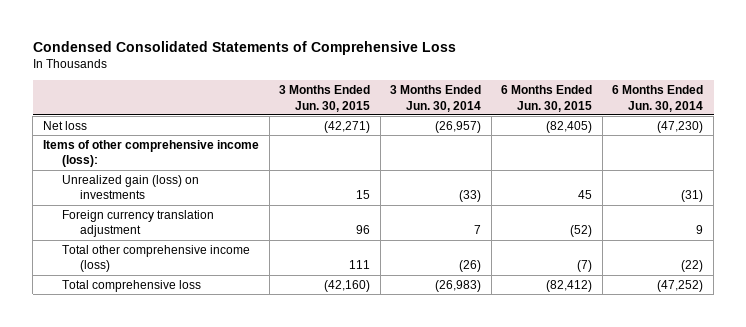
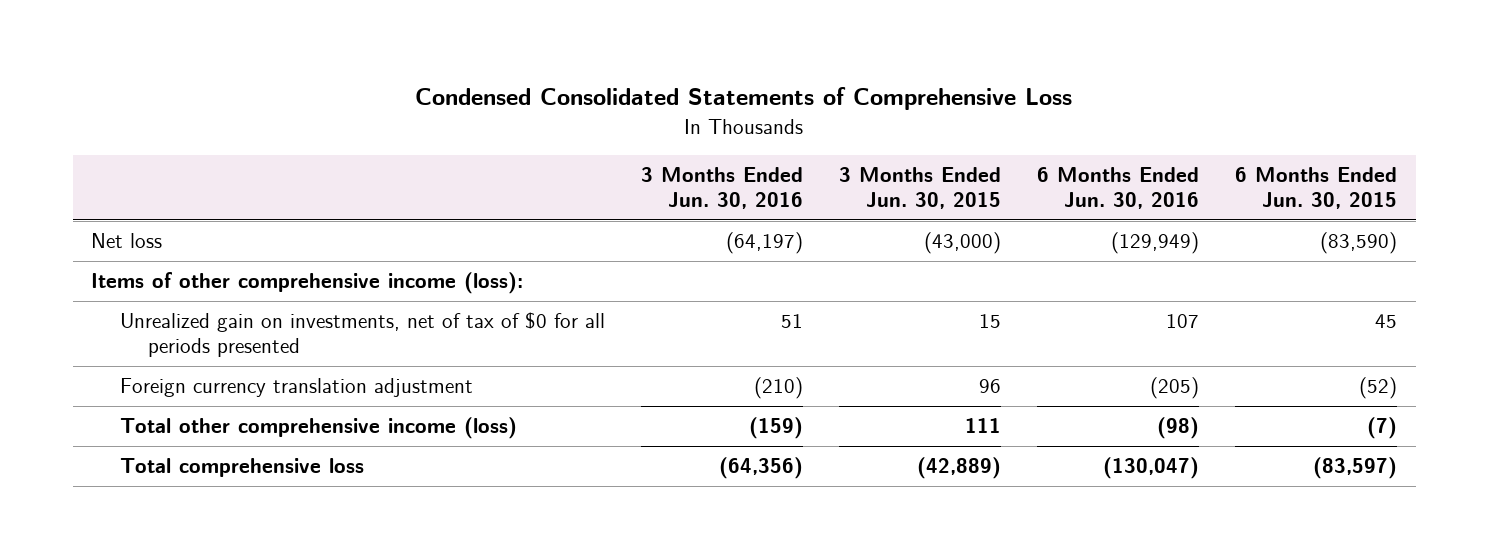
- | 3 Months Ended Jun. 30, 2015 | 3 Months Ended Jun. 30, 2014 | 6 Months Ended Jun. 30, 2015 | 6 Months Ended Jun. 30, 2014
+ | 3 Months Ended Jun. 30, 2016 | 3 Months Ended Jun. 30, 2015 | 6 Months Ended Jun. 30, 2016 | 6 Months Ended Jun. 30, 2015
- Net loss | (42,271) | (26,957) | (82,405) | (47,230)
+ Net loss | (64,197) | (43,000) | (129,949) | (83,590)
- Unrealized gain (loss) on investments | 15 | (33) | 45 | (31)
+ Unrealized gain on investments, net of tax of $0 for all periods presented | 51 | 15 | 107 | 45
- Total comprehensive loss | (42,160) | (26,983) | (82,412) | (47,252)
+ Total comprehensive loss | (64,356) | (42,889) | (130,047) | (83,597)

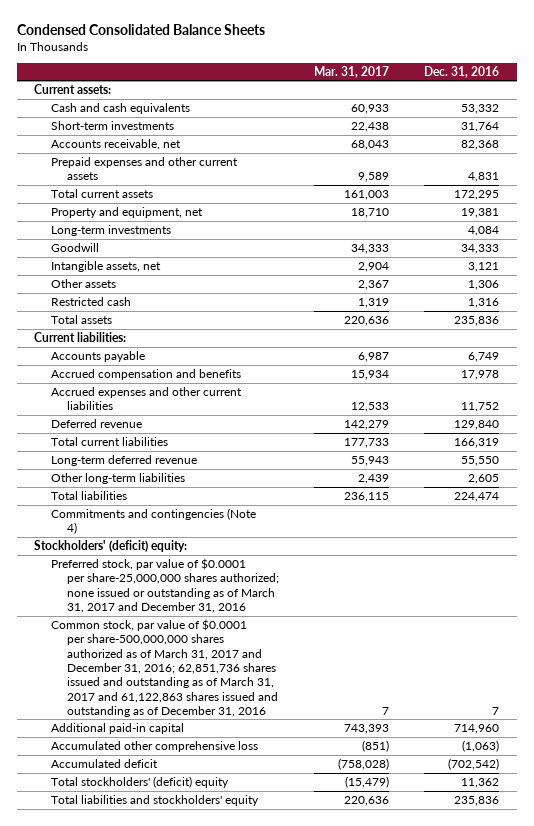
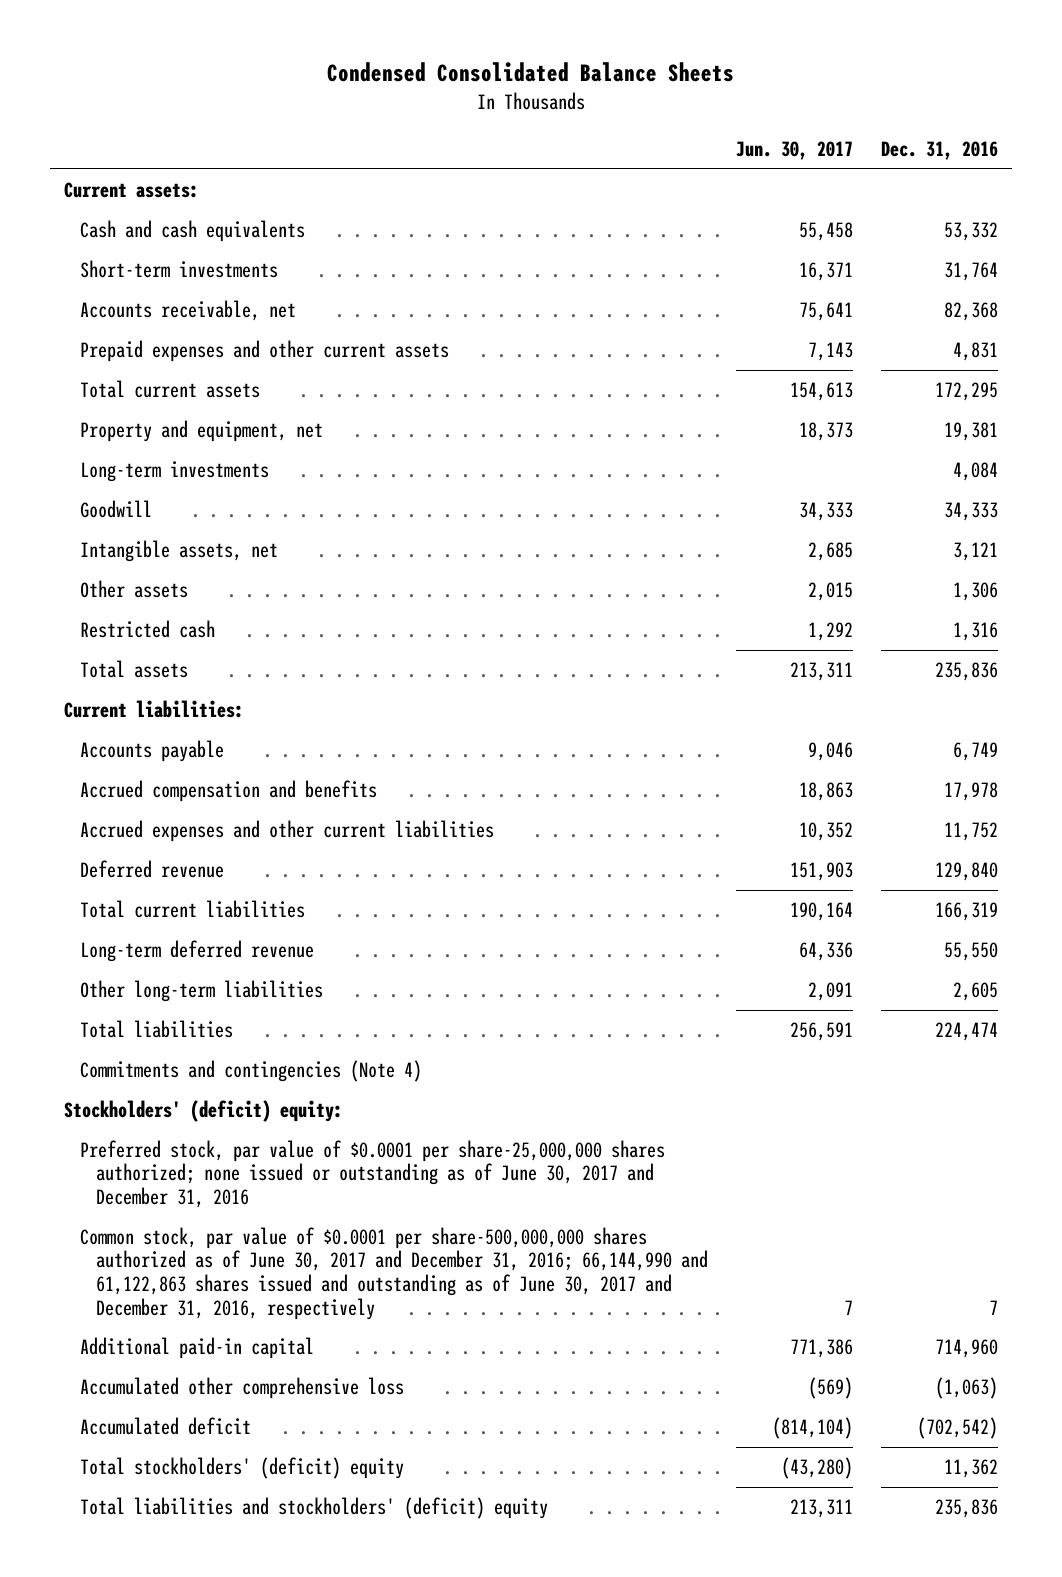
- | Mar. 31, 2017 | Dec. 31, 2016
+ | Jun. 30, 2017 | Dec. 31, 2016
- Preferred stock, par value of $0.0001 per share-25,000,000 shares authorized; none issued or outstanding as of March 31, 2017 and December 31, 2016
- Common stock, par value of $0.0001 per share-500,000,000 shares authorized as of March 31, 2017 and December 31, 2016; 62,851,736 shares issued and outstanding as of March 31, 2017 and 61,122,863 shares issued and outstanding as of December 31, 2016 | 7 | 7
+ Preferred stock, par value of $0.0001 per share-25,000,000 shares authorized; none issued or outstanding as of June 30, 2017 and December 31, 2016
+ Common stock, par value of $0.0001 per share-500,000,000 shares authorized as of June 30, 2017 and December 31, 2016; 66,144,990 and 61,122,863 shares issued and outstanding as of June 30, 2017 and December 31, 2016, respectively | 7 | 7
- Total liabilities and stockholders' equity | 220,636 | 235,836
+ Total liabilities and stockholders' (deficit) equity | 213,311 | 235,836

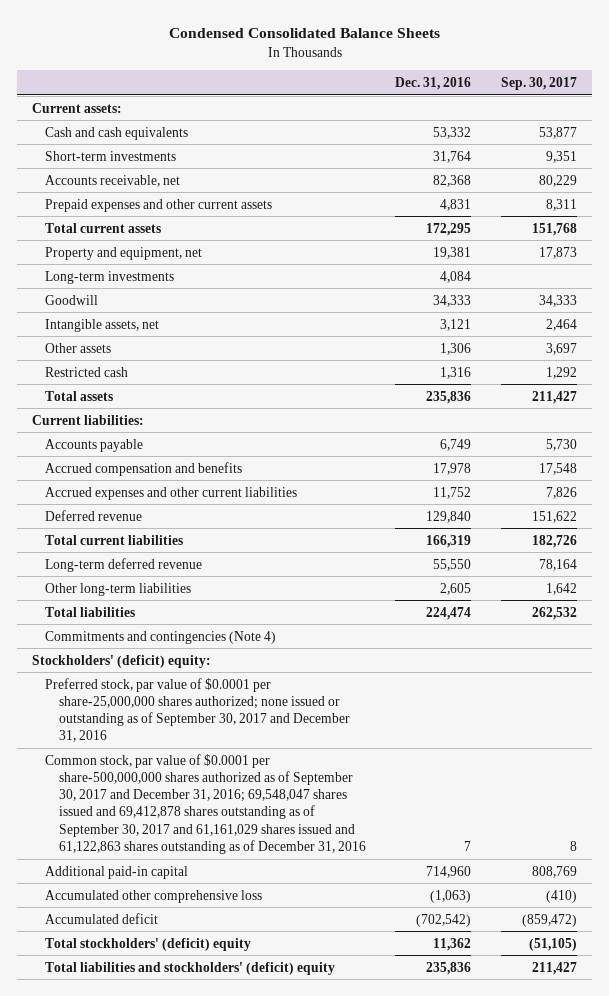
- | Jun. 30, 2017 | Dec. 31, 2016
+ | Dec. 31, 2016 | Sep. 30, 2017
- Preferred stock, par value of $0.0001 per share-25,000,000 shares authorized; none issued or outstanding as of June 30, 2017 and December 31, 2016
- Common stock, par value of $0.0001 per share-500,000,000 shares authorized as of June 30, 2017 and December 31, 2016; 66,144,990 and 61,122,863 shares issued and outstanding as of June 30, 2017 and December 31, 2016, respectively | 7 | 7
+ Preferred stock, par value of $0.0001 per share-25,000,000 shares authorized; none issued or outstanding as of September 30, 2017 and December 31, 2016
+ Common stock, par value of $0.0001 per share-500,000,000 shares authorized as of September 30, 2017 and December 31, 2016; 69,548,047 shares issued and 69,412,878 shares outstanding as of September 30, 2017 and 61,161,029 shares issued and 61,122,863 shares outstanding as of December 31, 2016 | 7 | 8

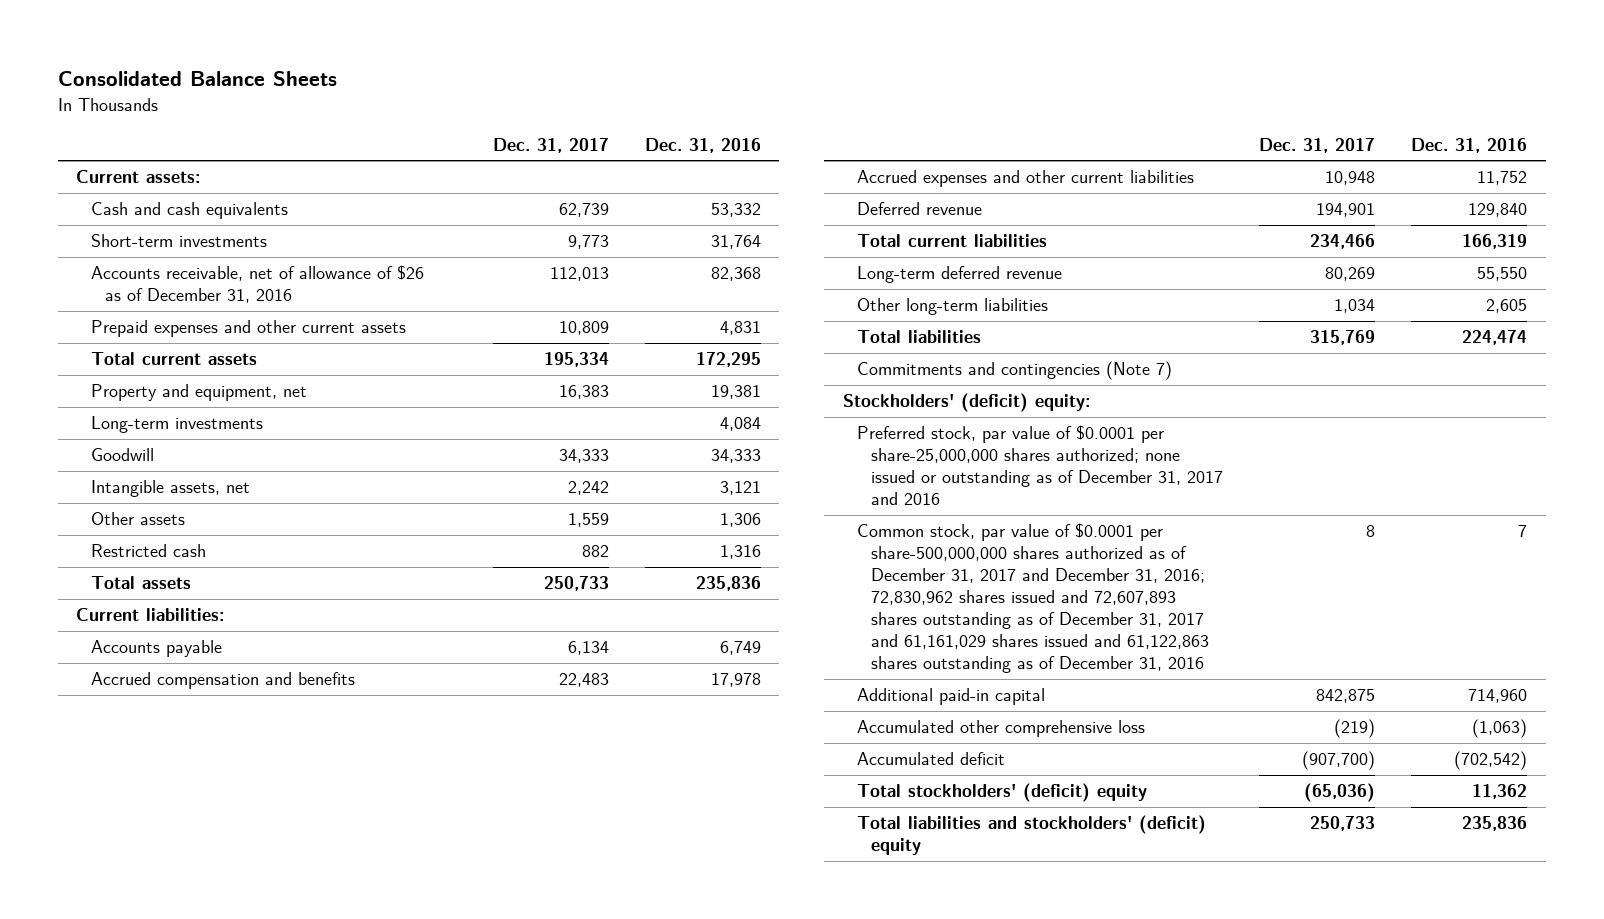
- Condensed Consolidated Balance Sheets
+ Consolidated Balance Sheets
- | Dec. 31, 2016 | Sep. 30, 2017
+ | Dec. 31, 2017 | Dec. 31, 2016
- Accounts receivable, net | 82,368 | 80,229
+ Accounts receivable, net of allowance of $26 as of December 31, 2016 | 112,013 | 82,368
- Commitments and contingencies (Note 4)
+ Commitments and contingencies (Note 7)
- Preferred stock, par value of $0.0001 per share-25,000,000 shares authorized; none issued or outstanding as of September 30, 2017 and December 31, 2016
- Common stock, par value of $0.0001 per share-500,000,000 shares authorized as of September 30, 2017 and December 31, 2016; 69,548,047 shares issued and 69,412,878 shares outstanding as of September 30, 2017 and 61,161,029 shares issued and 61,122,863 shares outstanding as of December 31, 2016 | 7 | 8
+ Preferred stock, par value of $0.0001 per share-25,000,000 shares authorized; none issued or outstanding as of December 31, 2017 and 2016
+ Common stock, par value of $0.0001 per share-500,000,000 shares authorized as of December 31, 2017 and December 31, 2016; 72,830,962 shares issued and 72,607,893 shares outstanding as of December 31, 2017 and 61,161,029 shares issued and 61,122,863 shares outstanding as of December 31, 2016 | 8 | 7

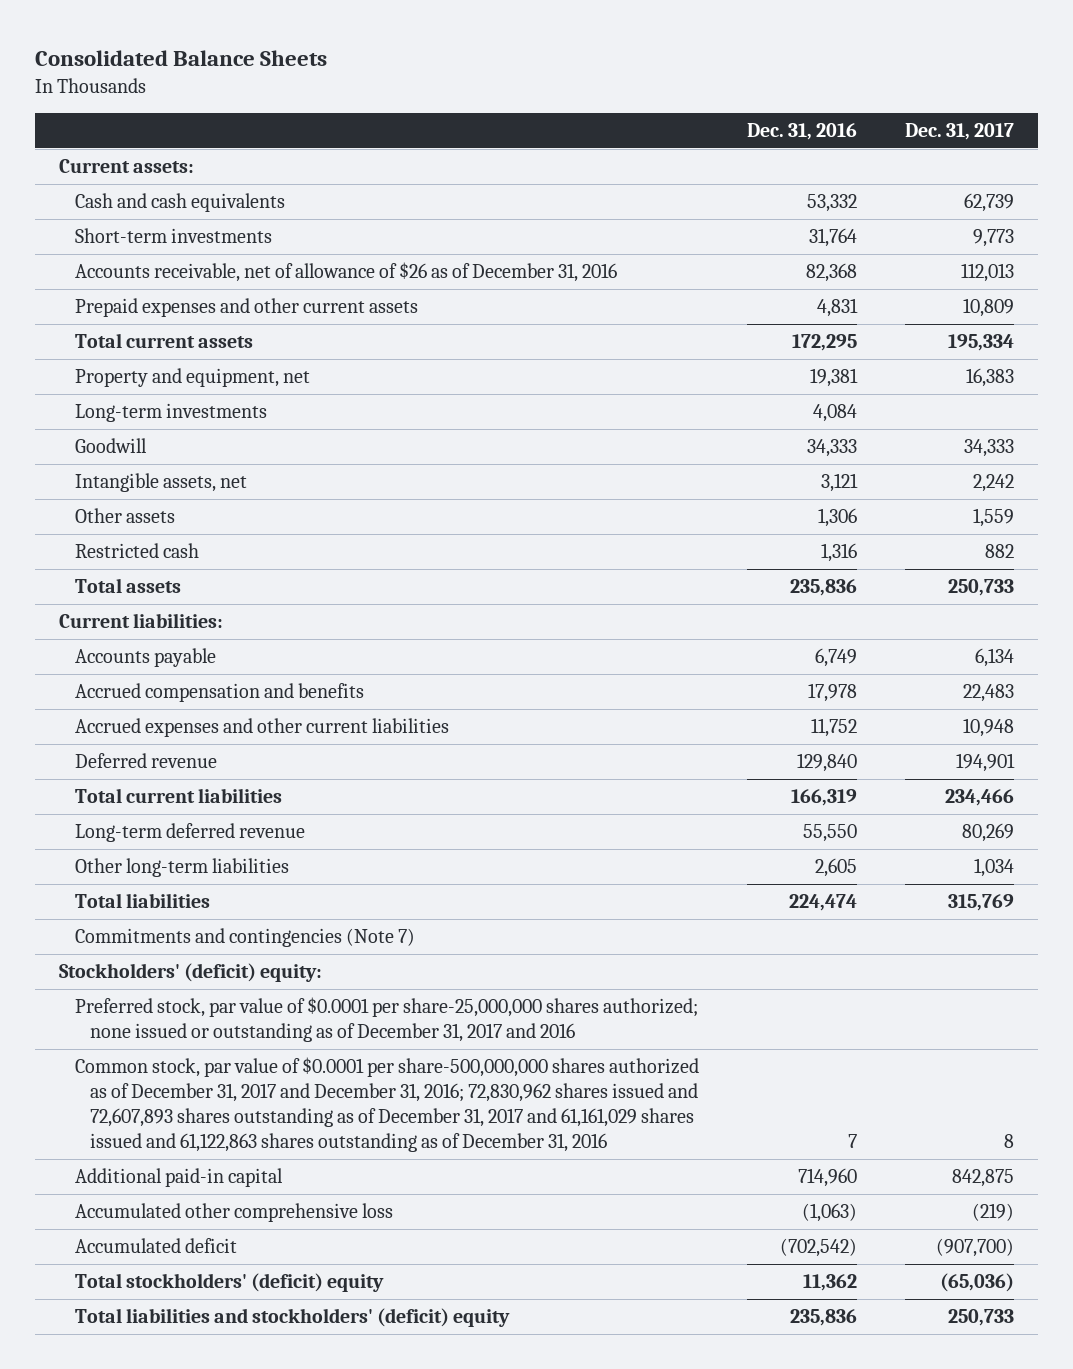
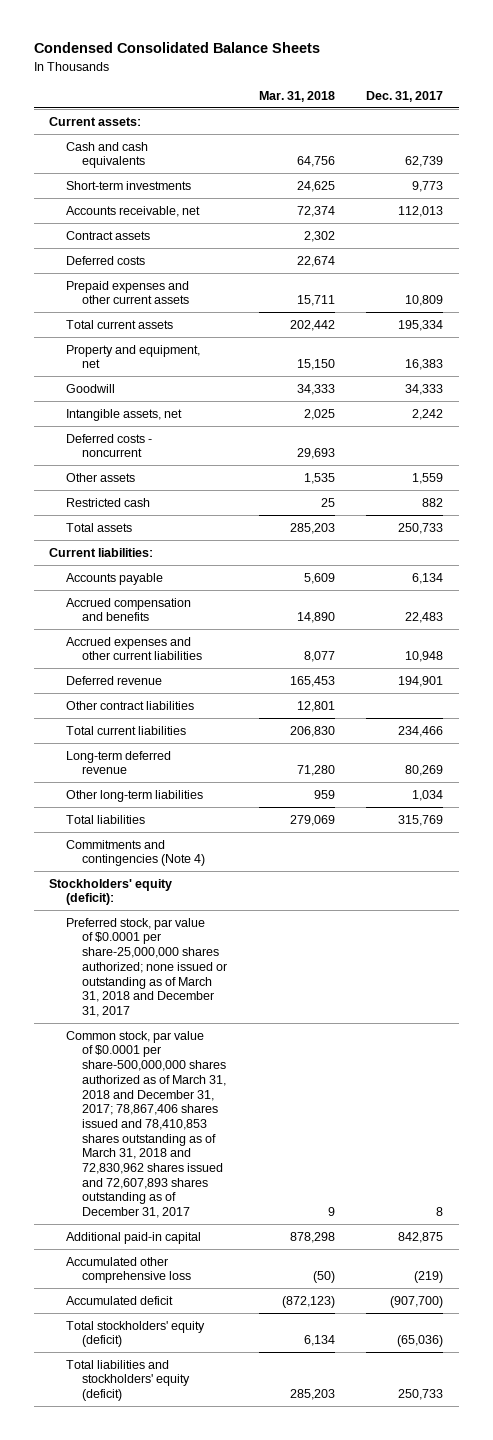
- Consolidated Balance Sheets
+ Condensed Consolidated Balance Sheets
- | Dec. 31, 2016 | Dec. 31, 2017
+ | Mar. 31, 2018 | Dec. 31, 2017
- Accounts receivable, net of allowance of $26 as of December 31, 2016 | 82,368 | 112,013
+ Accounts receivable, net | 72,374 | 112,013
+ Contract assets | 2,302 |
+ Deferred costs | 22,674 |
- Long-term investments | 4,084 |
+ Deferred costs - noncurrent | 29,693 |
+ Other contract liabilities | 12,801 |
- Commitments and contingencies (Note 7)
- Stockholders' (deficit) equity:
- Preferred stock, par value of $0.0001 per share-25,000,000 shares authorized; none issued or outstanding as of December 31, 2017 and 2016
- Common stock, par value of $0.0001 per share-500,000,000 shares authorized as of December 31, 2017 and December 31, 2016; 72,830,962 shares issued and 72,607,893 shares outstanding as of December 31, 2017 and 61,161,029 shares issued and 61,122,863 shares outstanding as of December 31, 2016 | 7 | 8
+ Commitments and contingencies (Note 4)
+ Stockholders' equity (deficit):
+ Preferred stock, par value of $0.0001 per share-25,000,000 shares authorized; none issued or outstanding as of March 31, 2018 and December 31, 2017
+ Common stock, par value of $0.0001 per share-500,000,000 shares authorized as of March 31, 2018 and December 31, 2017; 78,867,406 shares issued and 78,410,853 shares outstanding as of March 31, 2018 and 72,830,962 shares issued and 72,607,893 shares outstanding as of December 31, 2017 | 9 | 8
- Total stockholders' (deficit) equity | 11,362 | (65,036)
- Total liabilities and stockholders' (deficit) equity | 235,836 | 250,733
+ Total stockholders' equity (deficit) | 6,134 | (65,036)
+ Total liabilities and stockholders' equity (deficit) | 285,203 | 250,733

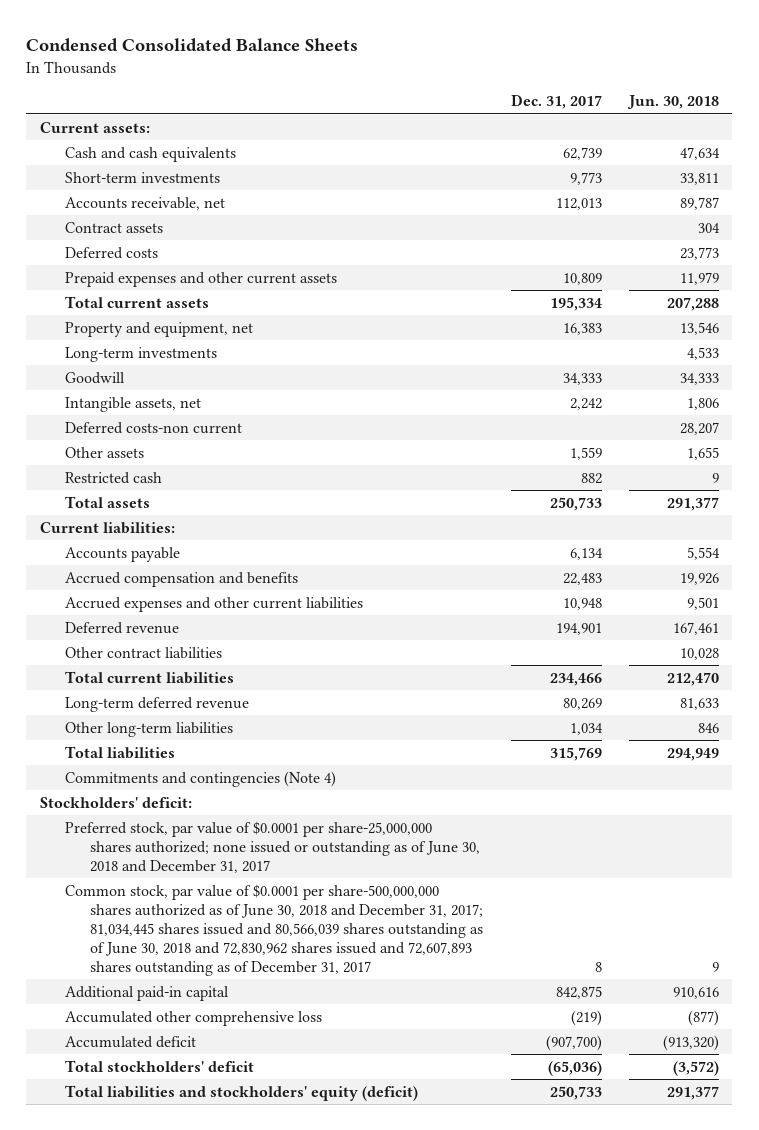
- | Mar. 31, 2018 | Dec. 31, 2017
+ | Dec. 31, 2017 | Jun. 30, 2018
+ Long-term investments | | 4,533
- Deferred costs - noncurrent | 29,693 |
+ Deferred costs-non current | | 28,207
- Stockholders' equity (deficit):
- Preferred stock, par value of $0.0001 per share-25,000,000 shares authorized; none issued or outstanding as of March 31, 2018 and December 31, 2017
- Common stock, par value of $0.0001 per share-500,000,000 shares authorized as of March 31, 2018 and December 31, 2017; 78,867,406 shares issued and 78,410,853 shares outstanding as of March 31, 2018 and 72,830,962 shares issued and 72,607,893 shares outstanding as of December 31, 2017 | 9 | 8
+ Stockholders' deficit:
+ Preferred stock, par value of $0.0001 per share-25,000,000 shares authorized; none issued or outstanding as of June 30, 2018 and December 31, 2017
+ Common stock, par value of $0.0001 per share-500,000,000 shares authorized as of June 30, 2018 and December 31, 2017; 81,034,445 shares issued and 80,566,039 shares outstanding as of June 30, 2018 and 72,830,962 shares issued and 72,607,893 shares outstanding as of December 31, 2017 | 8 | 9
- Total stockholders' equity (deficit) | 6,134 | (65,036)
+ Total stockholders' deficit | (65,036) | (3,572)

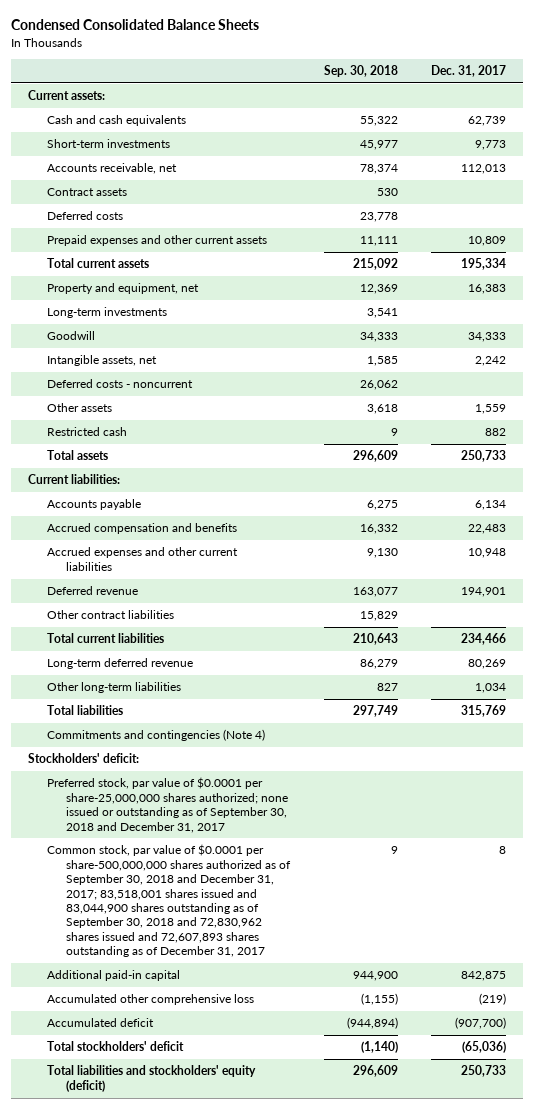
- | Dec. 31, 2017 | Jun. 30, 2018
+ | Sep. 30, 2018 | Dec. 31, 2017
- Deferred costs-non current | | 28,207
+ Deferred costs - noncurrent | 26,062 |
- Preferred stock, par value of $0.0001 per share-25,000,000 shares authorized; none issued or outstanding as of June 30, 2018 and December 31, 2017
- Common stock, par value of $0.0001 per share-500,000,000 shares authorized as of June 30, 2018 and December 31, 2017; 81,034,445 shares issued and 80,566,039 shares outstanding as of June 30, 2018 and 72,830,962 shares issued and 72,607,893 shares outstanding as of December 31, 2017 | 8 | 9
+ Preferred stock, par value of $0.0001 per share-25,000,000 shares authorized; none issued or outstanding as of September 30, 2018 and December 31, 2017
+ Common stock, par value of $0.0001 per share-500,000,000 shares authorized as of September 30, 2018 and December 31, 2017; 83,518,001 shares issued and 83,044,900 shares outstanding as of September 30, 2018 and 72,830,962 shares issued and 72,607,893 shares outstanding as of December 31, 2017 | 9 | 8

